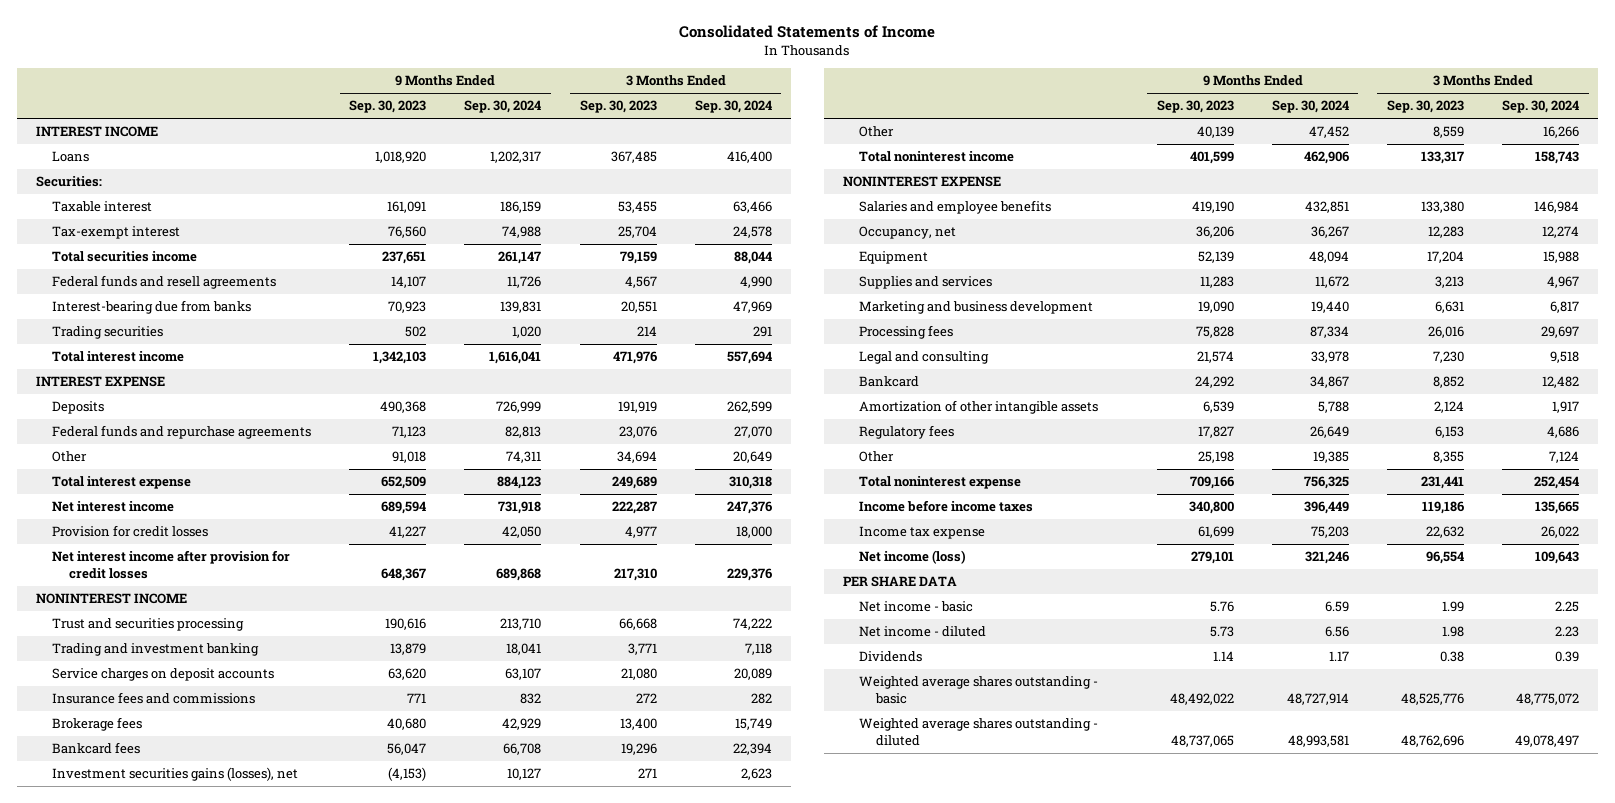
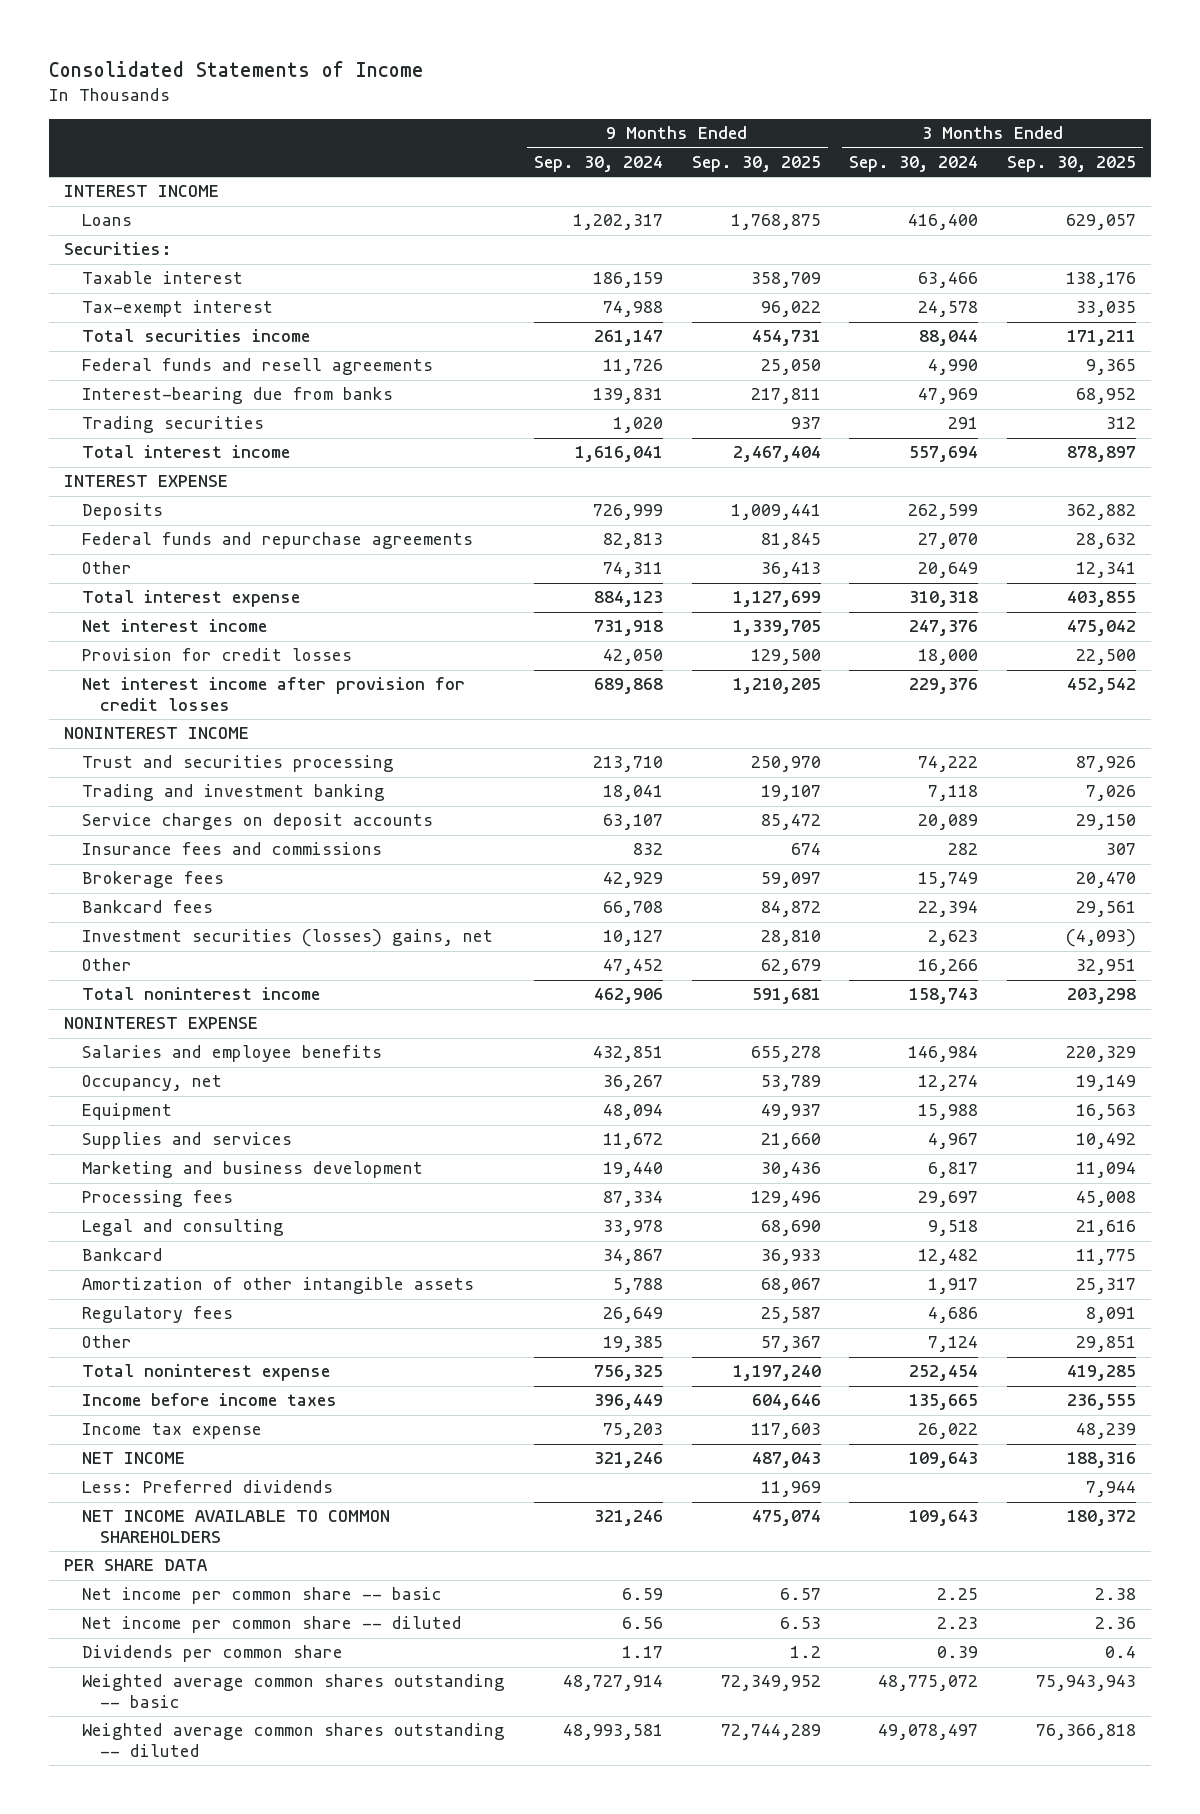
- | 9 Months Ended Sep. 30, 2023 | 9 Months Ended Sep. 30, 2024 | 3 Months Ended Sep. 30, 2023 | 3 Months Ended Sep. 30, 2024
+ | 9 Months Ended Sep. 30, 2024 | 9 Months Ended Sep. 30, 2025 | 3 Months Ended Sep. 30, 2024 | 3 Months Ended Sep. 30, 2025
- Investment securities gains (losses), net | (4,153) | 10,127 | 271 | 2,623
+ Investment securities (losses) gains, net | 10,127 | 28,810 | 2,623 | (4,093)
- Net income (loss) | 279,101 | 321,246 | 96,554 | 109,643
+ NET INCOME | 321,246 | 487,043 | 109,643 | 188,316
+ Less: Preferred dividends | | 11,969 | | 7,944
+ NET INCOME AVAILABLE TO COMMON SHAREHOLDERS | 321,246 | 475,074 | 109,643 | 180,372
- Net income - basic | 5.76 | 6.59 | 1.99 | 2.25
- Net income - diluted | 5.73 | 6.56 | 1.98 | 2.23
- Dividends | 1.14 | 1.17 | 0.38 | 0.39
- Weighted average shares outstanding - basic | 48,492,022 | 48,727,914 | 48,525,776 | 48,775,072
- Weighted average shares outstanding - diluted | 48,737,065 | 48,993,581 | 48,762,696 | 49,078,497
+ Net income per common share -- basic | 6.59 | 6.57 | 2.25 | 2.38
+ Net income per common share -- diluted | 6.56 | 6.53 | 2.23 | 2.36
+ Dividends per common share | 1.17 | 1.2 | 0.39 | 0.4
+ Weighted average common shares outstanding -- basic | 48,727,914 | 72,349,952 | 48,775,072 | 75,943,943
+ Weighted average common shares outstanding -- diluted | 48,993,581 | 72,744,289 | 49,078,497 | 76,366,818

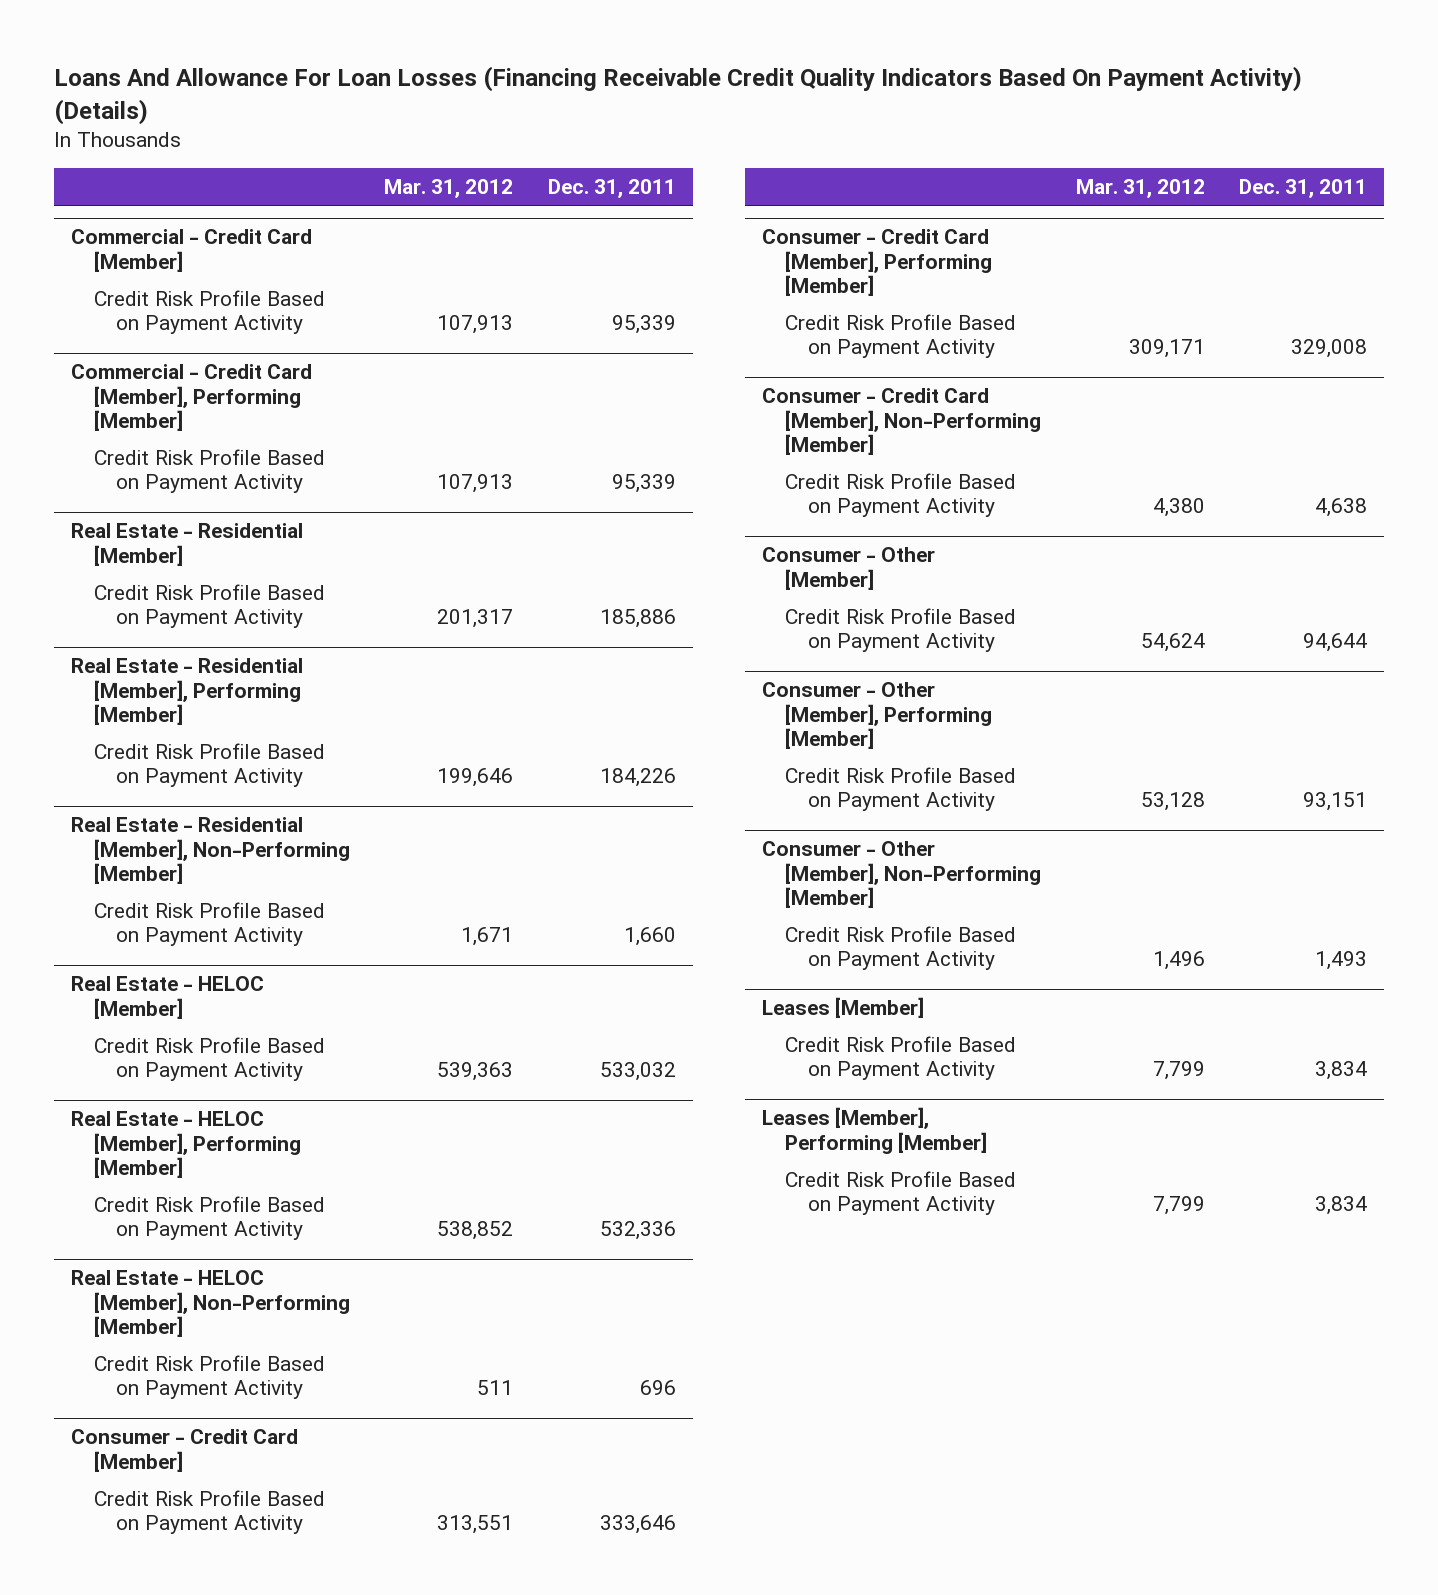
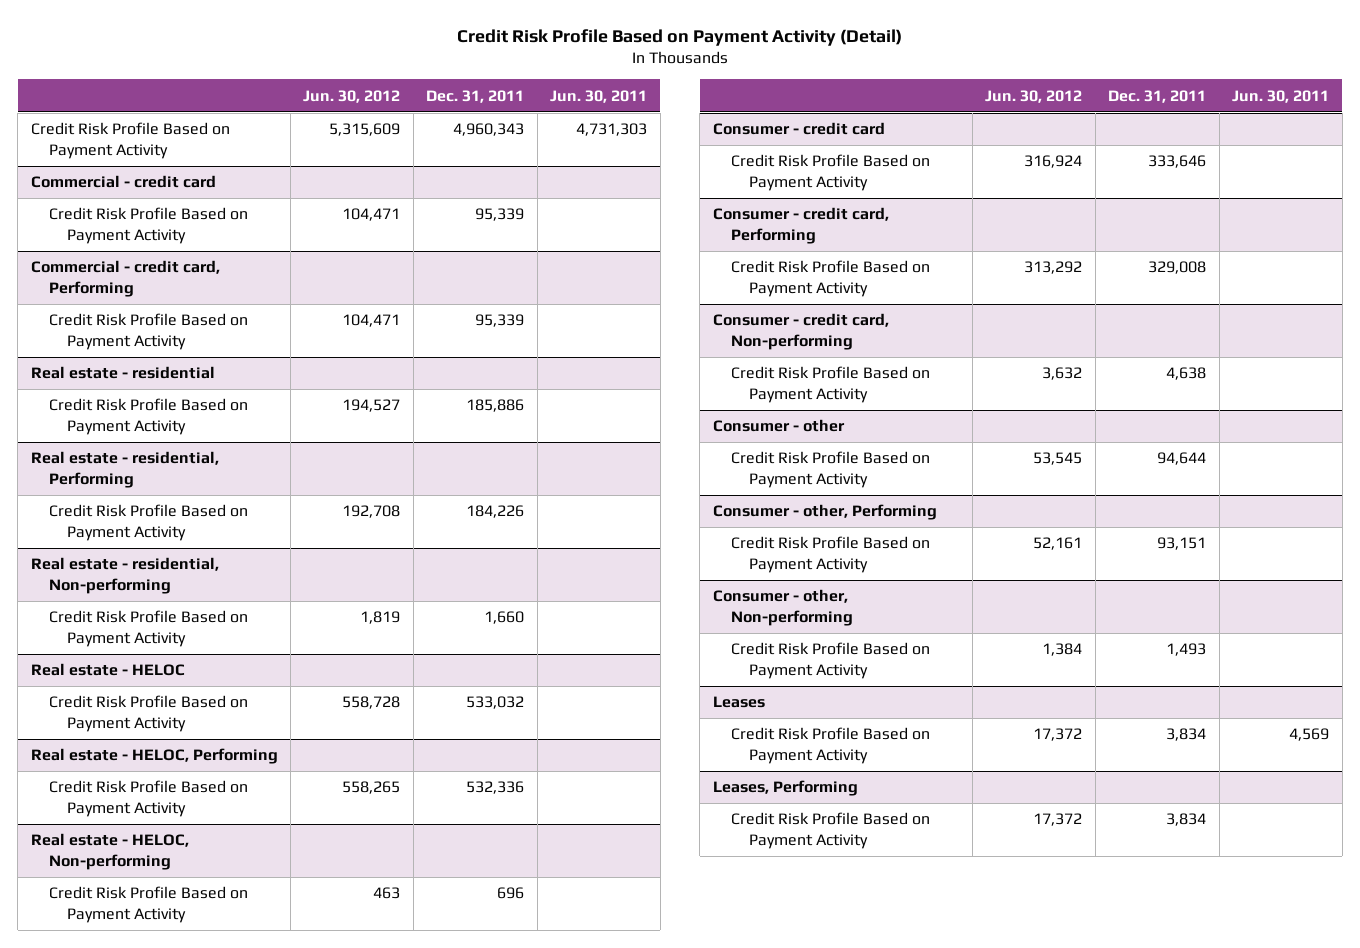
- Loans And Allowance For Loan Losses (Financing Receivable Credit Quality Indicators Based On Payment Activity) (Details)
+ Credit Risk Profile Based on Payment Activity (Detail)
- | Mar. 31, 2012 | Dec. 31, 2011
+ | Jun. 30, 2012 | Dec. 31, 2011 | Jun. 30, 2011
- Commercial - Credit Card [Member]
+ Credit Risk Profile Based on Payment Activity | 5,315,609 | 4,960,343 | 4,731,303
+ Commercial - credit card
- Commercial - Credit Card [Member], Performing [Member]
+ Commercial - credit card, Performing
- Real Estate - Residential [Member]
+ Real estate - residential
- Real Estate - Residential [Member], Performing [Member]
+ Real estate - residential, Performing
- Real Estate - Residential [Member], Non-Performing [Member]
+ Real estate - residential, Non-performing
- Real Estate - HELOC [Member]
+ Real estate - HELOC
- Real Estate - HELOC [Member], Performing [Member]
+ Real estate - HELOC, Performing
- Real Estate - HELOC [Member], Non-Performing [Member]
+ Real estate - HELOC, Non-performing
- Consumer - Credit Card [Member]
+ Consumer - credit card
- Consumer - Credit Card [Member], Performing [Member]
+ Consumer - credit card, Performing
- Consumer - Credit Card [Member], Non-Performing [Member]
+ Consumer - credit card, Non-performing
- Consumer - Other [Member]
+ Consumer - other
- Consumer - Other [Member], Performing [Member]
+ Consumer - other, Performing
- Consumer - Other [Member], Non-Performing [Member]
+ Consumer - other, Non-performing
- Leases [Member]
+ Leases
- Leases [Member], Performing [Member]
+ Leases, Performing

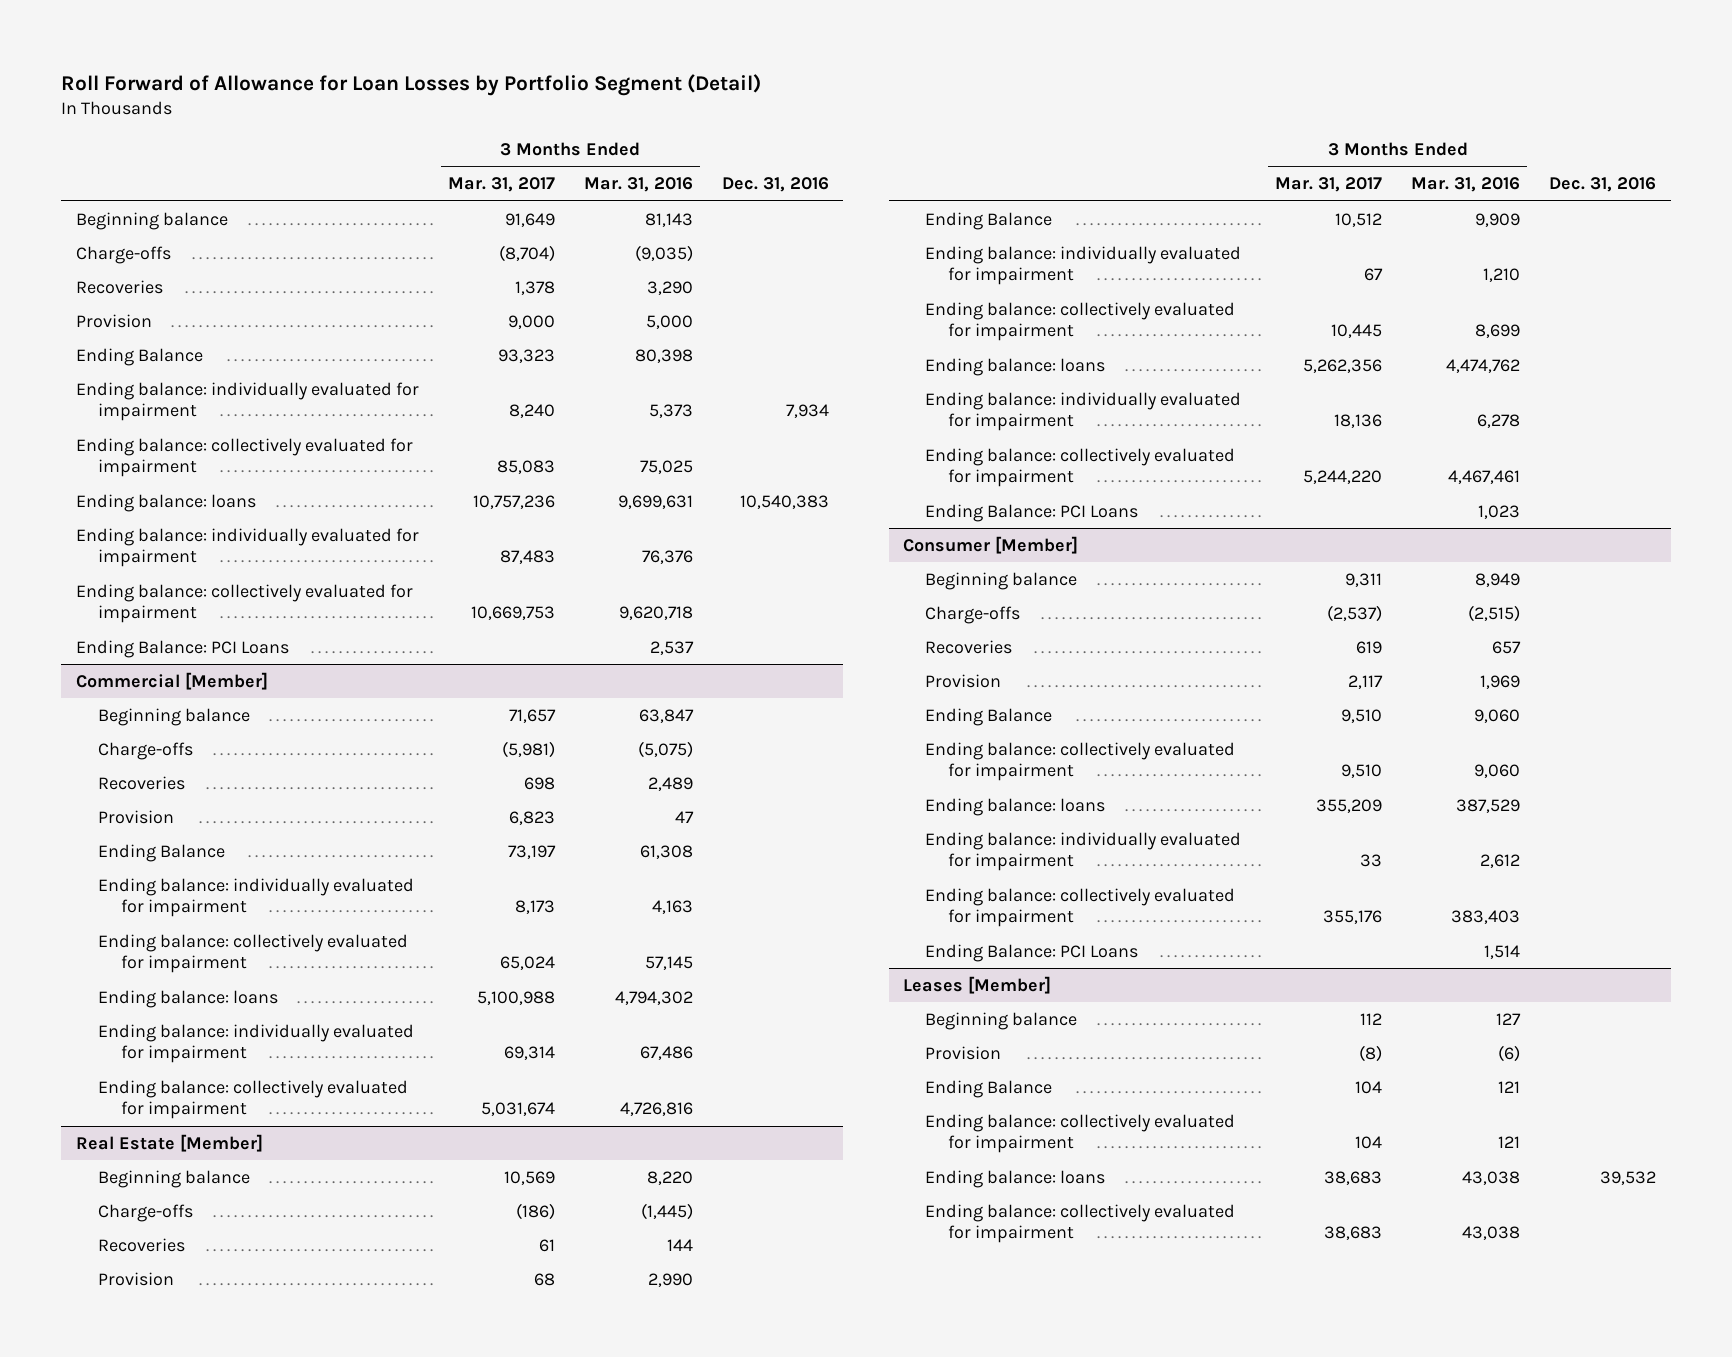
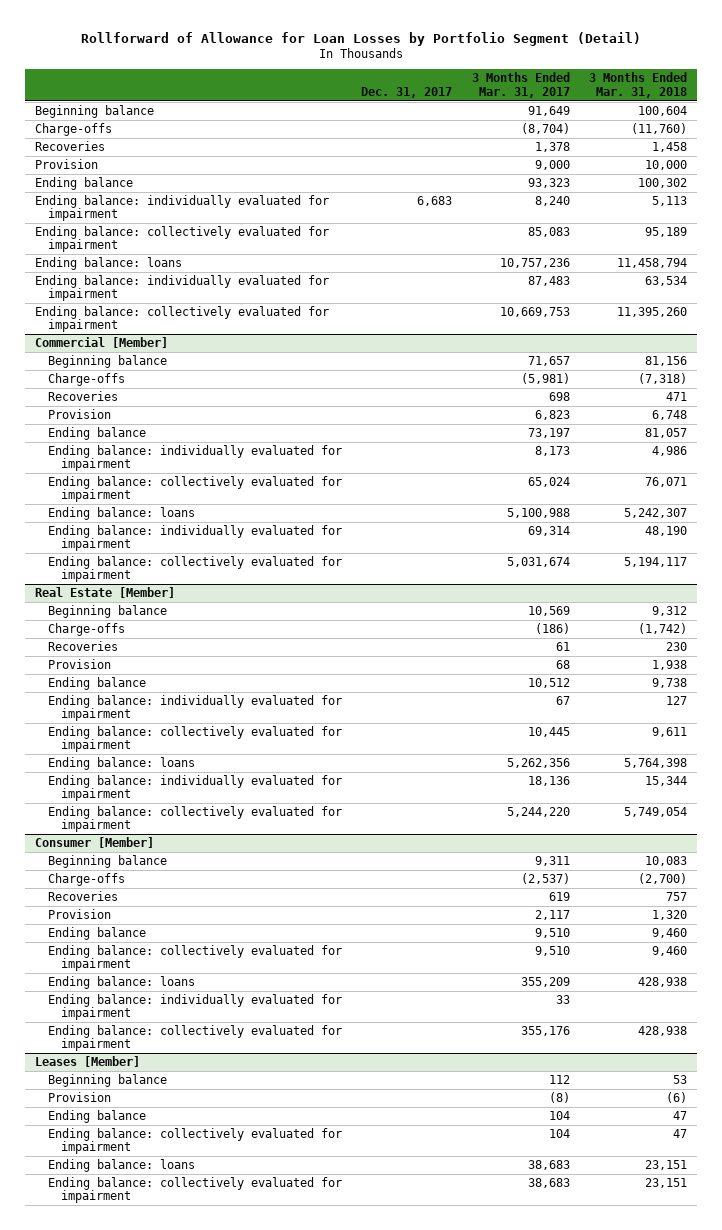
- Roll Forward of Allowance for Loan Losses by Portfolio Segment (Detail)
+ Rollforward of Allowance for Loan Losses by Portfolio Segment (Detail)
- | 3 Months Ended Mar. 31, 2017 | 3 Months Ended Mar. 31, 2016 | Dec. 31, 2016
+ | Dec. 31, 2017 | 3 Months Ended Mar. 31, 2017 | 3 Months Ended Mar. 31, 2018
- Ending Balance | 93,323 | 80,398 |
+ Ending balance | | 93,323 | 100,302
- Ending Balance: PCI Loans | | 2,537 |
@ Commercial [Member]
- Ending Balance | 73,197 | 61,308 |
+ Ending balance | | 73,197 | 81,057
@ Real Estate [Member]
- Ending Balance | 10,512 | 9,909 |
+ Ending balance | | 10,512 | 9,738
- Ending Balance: PCI Loans | | 1,023 |
@ Consumer [Member]
- Ending Balance | 9,510 | 9,060 |
+ Ending balance | | 9,510 | 9,460
- Ending Balance: PCI Loans | | 1,514 |
@ Leases [Member]
- Ending Balance | 104 | 121 |
+ Ending balance | | 104 | 47

